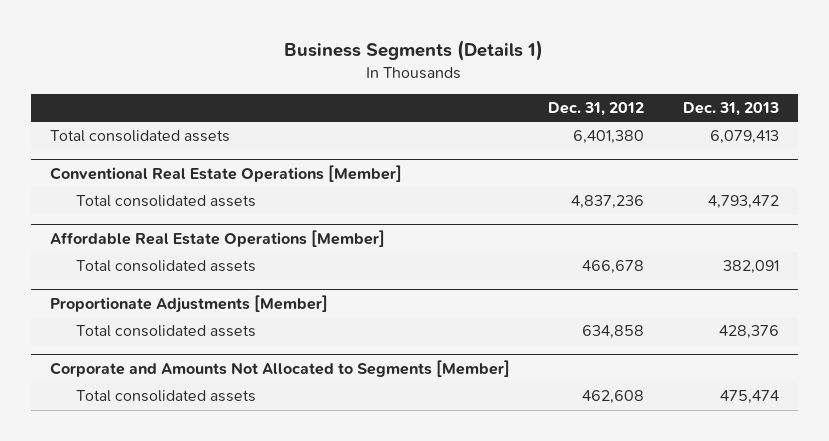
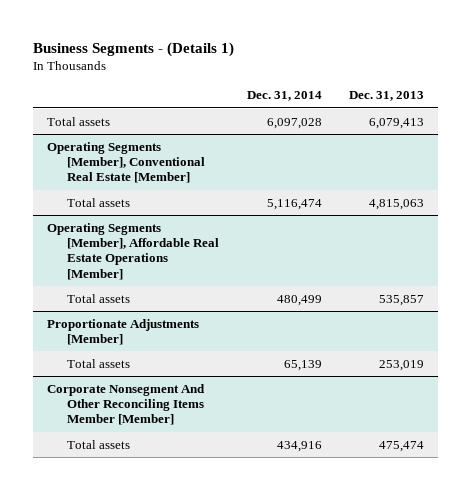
- Business Segments (Details 1)
+ Business Segments - (Details 1)
- | Dec. 31, 2012 | Dec. 31, 2013
+ | Dec. 31, 2014 | Dec. 31, 2013
- Total consolidated assets | 6,401,380 | 6,079,413
- Conventional Real Estate Operations [Member]
- Total consolidated assets | 4,837,236 | 4,793,472
- Affordable Real Estate Operations [Member]
- Total consolidated assets | 466,678 | 382,091
+ Total assets | 6,097,028 | 6,079,413
+ Operating Segments [Member], Conventional Real Estate [Member]
+ Total assets | 5,116,474 | 4,815,063
+ Operating Segments [Member], Affordable Real Estate Operations [Member]
+ Total assets | 480,499 | 535,857
@ Proportionate Adjustments [Member]
- Total consolidated assets | 634,858 | 428,376
- Corporate and Amounts Not Allocated to Segments [Member]
- Total consolidated assets | 462,608 | 475,474
@ Proportionate Adjustments [Member]
+ Total assets | 65,139 | 253,019
+ Corporate Nonsegment And Other Reconciling Items Member [Member]
+ Total assets | 434,916 | 475,474

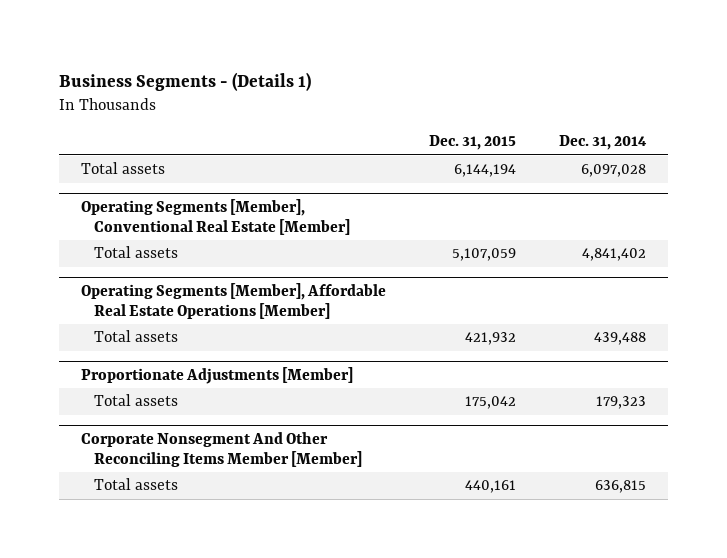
- | Dec. 31, 2014 | Dec. 31, 2013
+ | Dec. 31, 2015 | Dec. 31, 2014
@ Operating Segments [Member], Conventional Real Estate [Member]
- Total assets | 5,116,474 | 4,815,063
+ Total assets | 5,107,059 | 4,841,402
@ Operating Segments [Member], Affordable Real Estate Operations [Member]
- Total assets | 480,499 | 535,857
+ Total assets | 421,932 | 439,488
@ Proportionate Adjustments [Member]
- Total assets | 65,139 | 253,019
+ Total assets | 175,042 | 179,323
@ Corporate Nonsegment And Other Reconciling Items Member [Member]
- Total assets | 434,916 | 475,474
+ Total assets | 440,161 | 636,815

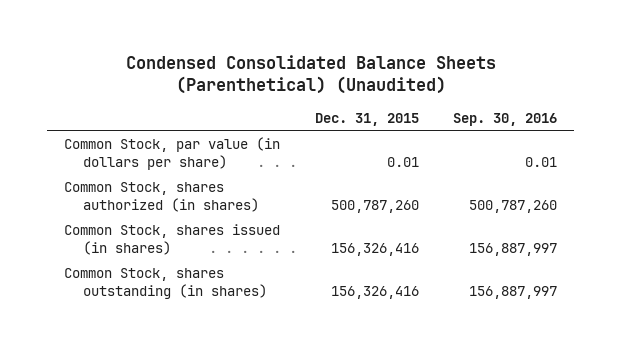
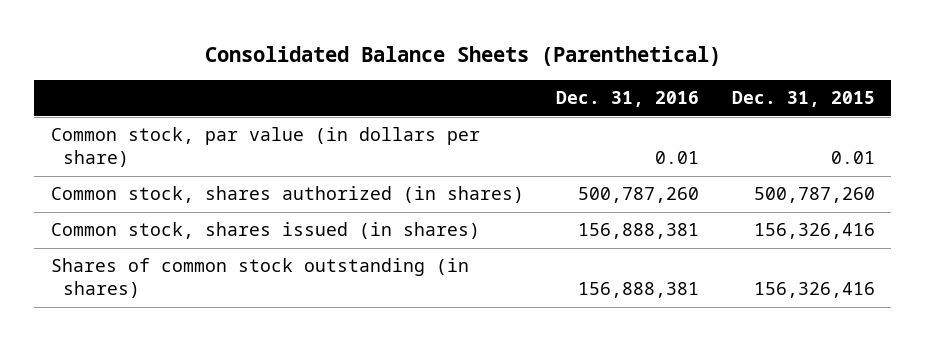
- Condensed Consolidated Balance Sheets (Parenthetical) (Unaudited)
+ Consolidated Balance Sheets (Parenthetical)
- | Dec. 31, 2015 | Sep. 30, 2016
+ | Dec. 31, 2016 | Dec. 31, 2015
- Common Stock, par value (in dollars per share) | 0.01 | 0.01
- Common Stock, shares authorized (in shares) | 500,787,260 | 500,787,260
- Common Stock, shares issued (in shares) | 156,326,416 | 156,887,997
- Common Stock, shares outstanding (in shares) | 156,326,416 | 156,887,997
+ Common stock, par value (in dollars per share) | 0.01 | 0.01
+ Common stock, shares authorized (in shares) | 500,787,260 | 500,787,260
+ Common stock, shares issued (in shares) | 156,888,381 | 156,326,416
+ Shares of common stock outstanding (in shares) | 156,888,381 | 156,326,416

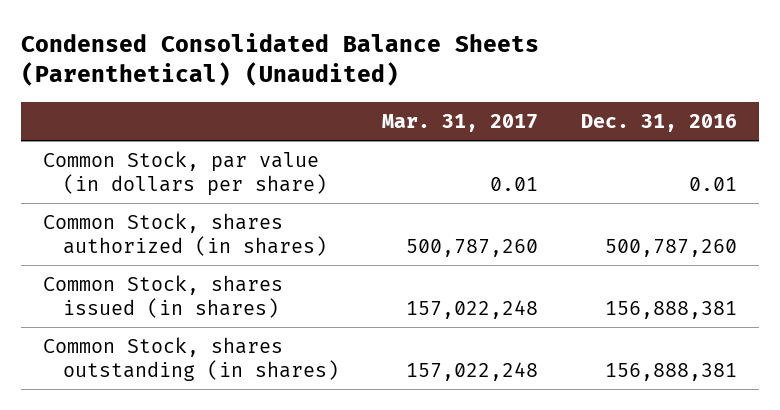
- Consolidated Balance Sheets (Parenthetical)
+ Condensed Consolidated Balance Sheets (Parenthetical) (Unaudited)
- | Dec. 31, 2016 | Dec. 31, 2015
+ | Mar. 31, 2017 | Dec. 31, 2016
- Common stock, par value (in dollars per share) | 0.01 | 0.01
- Common stock, shares authorized (in shares) | 500,787,260 | 500,787,260
- Common stock, shares issued (in shares) | 156,888,381 | 156,326,416
- Shares of common stock outstanding (in shares) | 156,888,381 | 156,326,416
+ Common Stock, par value (in dollars per share) | 0.01 | 0.01
+ Common Stock, shares authorized (in shares) | 500,787,260 | 500,787,260
+ Common Stock, shares issued (in shares) | 157,022,248 | 156,888,381
+ Common Stock, shares outstanding (in shares) | 157,022,248 | 156,888,381

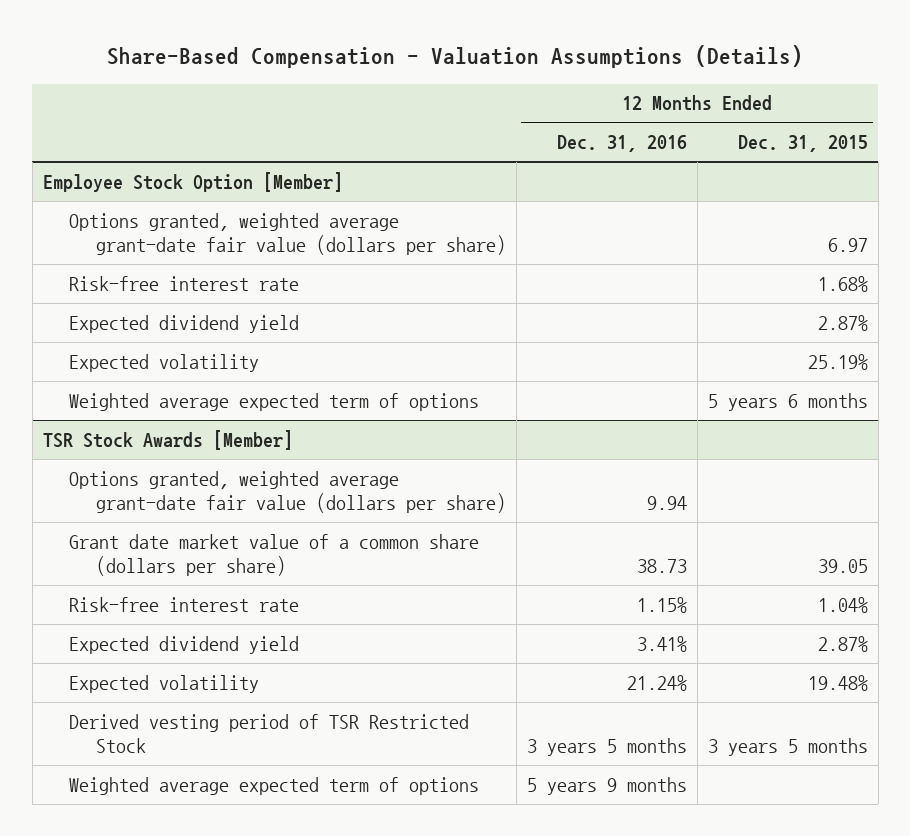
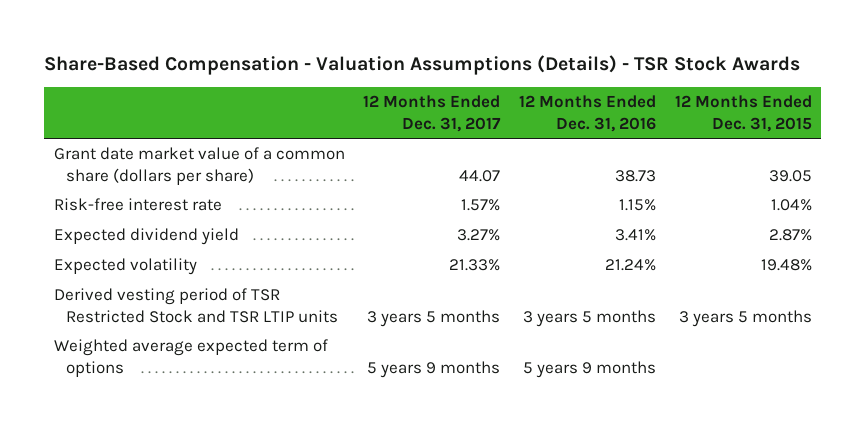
- Share-Based Compensation - Valuation Assumptions (Details)
+ Share-Based Compensation - Valuation Assumptions (Details) - TSR Stock Awards
- | 12 Months Ended Dec. 31, 2016 | 12 Months Ended Dec. 31, 2015
+ | 12 Months Ended Dec. 31, 2017 | 12 Months Ended Dec. 31, 2016 | 12 Months Ended Dec. 31, 2015
- Employee Stock Option [Member]
- Options granted, weighted average grant-date fair value (dollars per share) | | 6.97
- Risk-free interest rate | | 1.68%
- Expected dividend yield | | 2.87%
- Expected volatility | | 25.19%
- Weighted average expected term of options | | 5 years 6 months
- TSR Stock Awards [Member]
- Options granted, weighted average grant-date fair value (dollars per share) | 9.94 |
- Derived vesting period of TSR Restricted Stock | 3 years 5 months | 3 years 5 months
+ Derived vesting period of TSR Restricted Stock and TSR LTIP units | 3 years 5 months | 3 years 5 months | 3 years 5 months

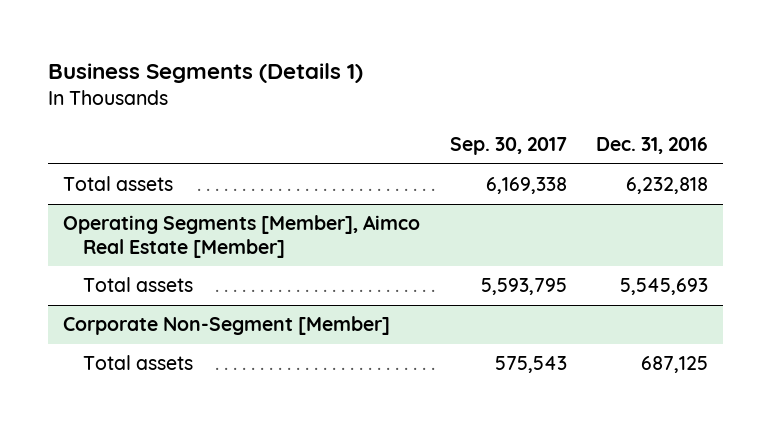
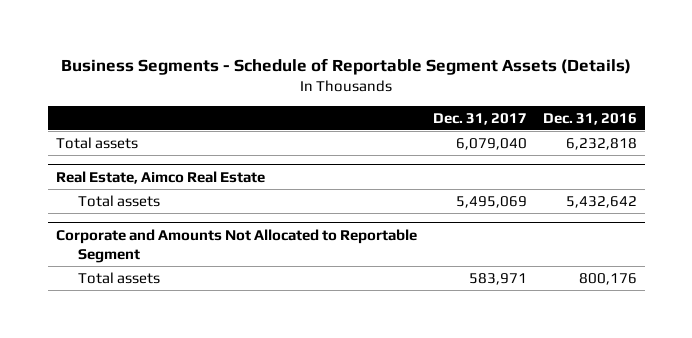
- Business Segments (Details 1)
+ Business Segments - Schedule of Reportable Segment Assets (Details)
- | Sep. 30, 2017 | Dec. 31, 2016
+ | Dec. 31, 2017 | Dec. 31, 2016
- Operating Segments [Member], Aimco Real Estate [Member]
- Total assets | 5,593,795 | 5,545,693
- Corporate Non-Segment [Member]
- Total assets | 575,543 | 687,125
+ Real Estate, Aimco Real Estate
+ Total assets | 5,495,069 | 5,432,642
+ Corporate and Amounts Not Allocated to Reportable Segment
+ Total assets | 583,971 | 800,176

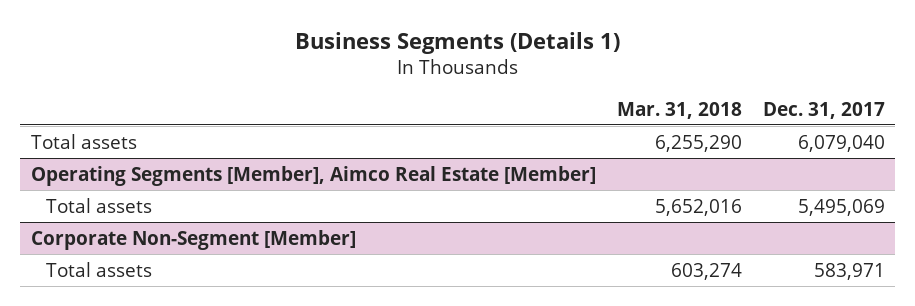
- Business Segments - Schedule of Reportable Segment Assets (Details)
+ Business Segments (Details 1)
- | Dec. 31, 2017 | Dec. 31, 2016
+ | Mar. 31, 2018 | Dec. 31, 2017
- Real Estate, Aimco Real Estate
+ Operating Segments [Member], Aimco Real Estate [Member]
- Corporate and Amounts Not Allocated to Reportable Segment
+ Corporate Non-Segment [Member]

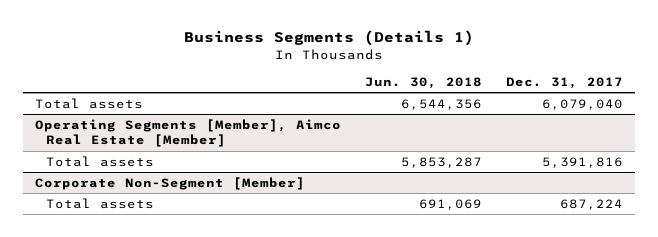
- | Mar. 31, 2018 | Dec. 31, 2017
+ | Jun. 30, 2018 | Dec. 31, 2017
@ Operating Segments [Member], Aimco Real Estate [Member]
- Total assets | 5,652,016 | 5,495,069
+ Total assets | 5,853,287 | 5,391,816
@ Corporate Non-Segment [Member]
- Total assets | 603,274 | 583,971
+ Total assets | 691,069 | 687,224

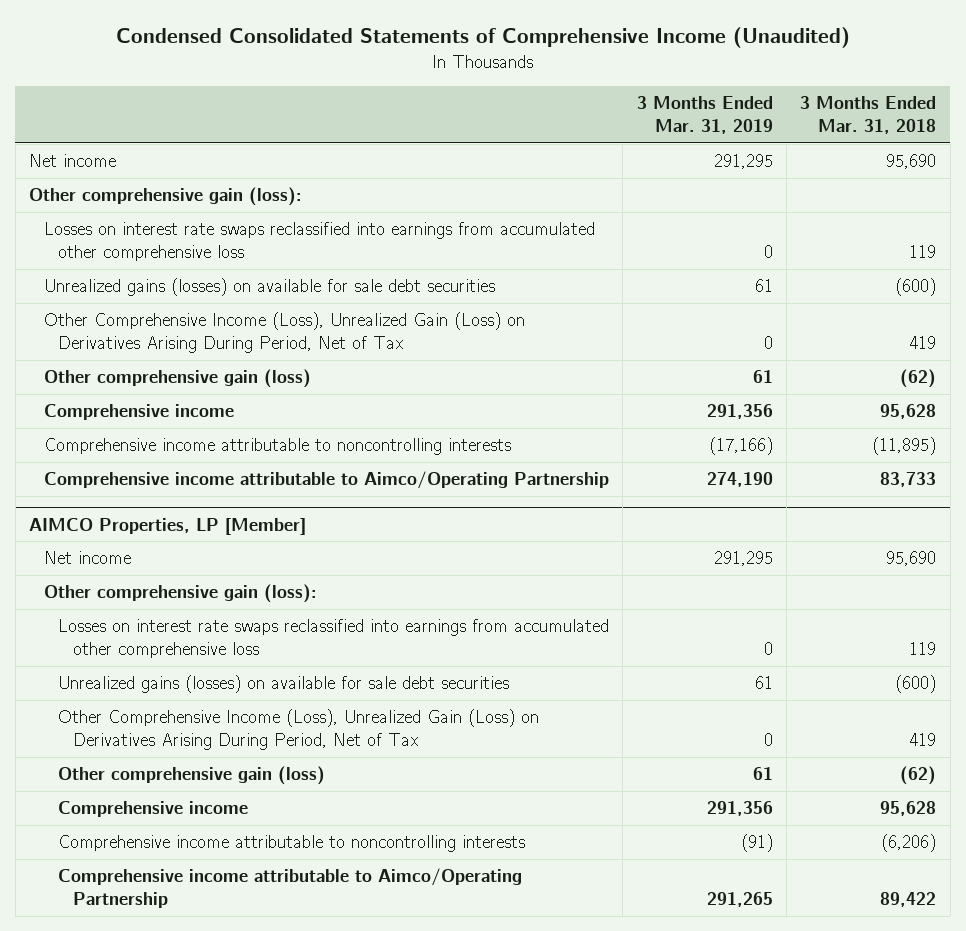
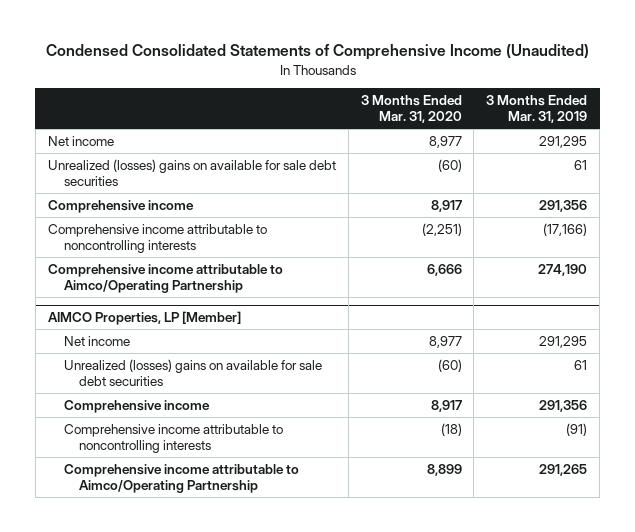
- | 3 Months Ended Mar. 31, 2019 | 3 Months Ended Mar. 31, 2018
+ | 3 Months Ended Mar. 31, 2020 | 3 Months Ended Mar. 31, 2019
- Other comprehensive gain (loss):
- Losses on interest rate swaps reclassified into earnings from accumulated other comprehensive loss | 0 | 119
- Unrealized gains (losses) on available for sale debt securities | 61 | (600)
- Other Comprehensive Income (Loss), Unrealized Gain (Loss) on Derivatives Arising During Period, Net of Tax | 0 | 419
- Other comprehensive gain (loss) | 61 | (62)
+ Unrealized (losses) gains on available for sale debt securities | (60) | 61
@ AIMCO Properties, LP [Member]
- Other comprehensive gain (loss):
- Losses on interest rate swaps reclassified into earnings from accumulated other comprehensive loss | 0 | 119
- Unrealized gains (losses) on available for sale debt securities | 61 | (600)
- Other Comprehensive Income (Loss), Unrealized Gain (Loss) on Derivatives Arising During Period, Net of Tax | 0 | 419
- Other comprehensive gain (loss) | 61 | (62)
+ Unrealized (losses) gains on available for sale debt securities | (60) | 61

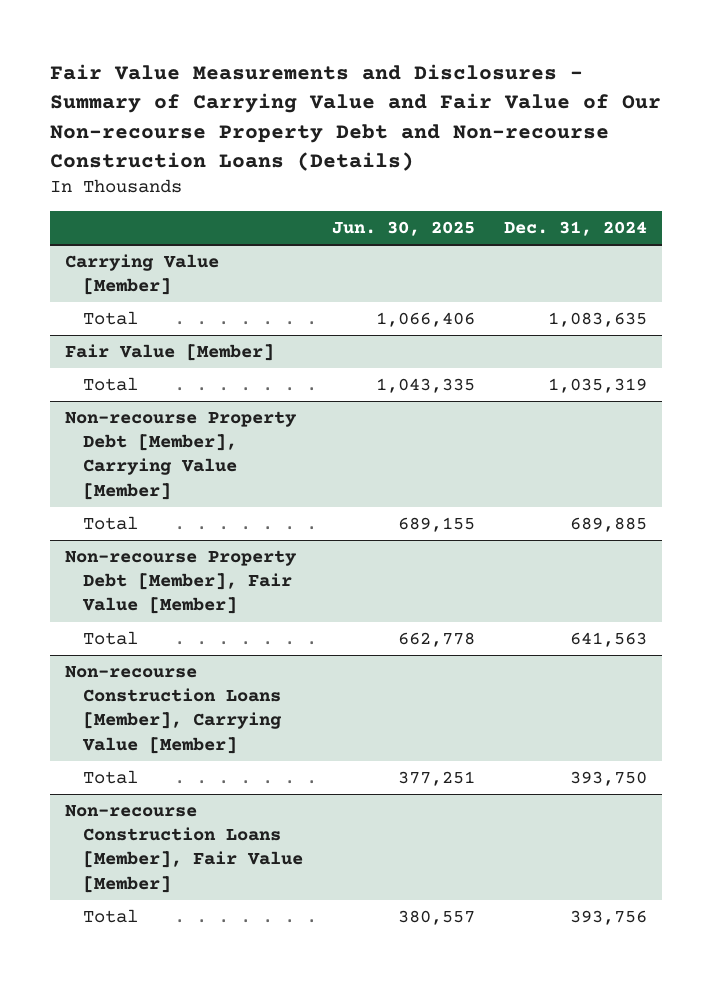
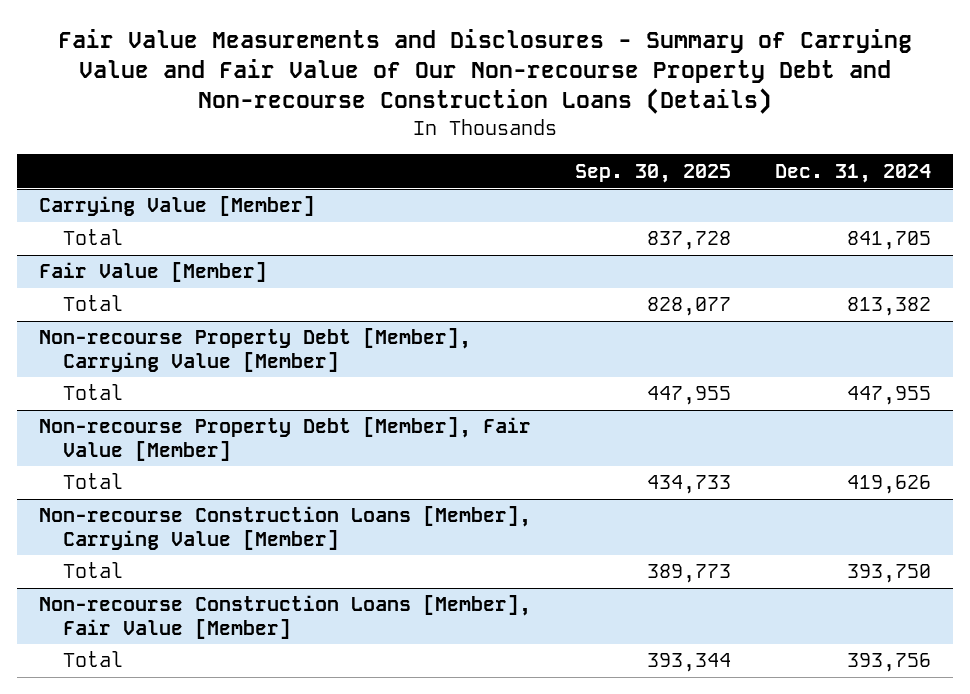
- | Jun. 30, 2025 | Dec. 31, 2024
+ | Sep. 30, 2025 | Dec. 31, 2024
@ Carrying Value [Member]
- Total | 1,066,406 | 1,083,635
+ Total | 837,728 | 841,705
@ Fair Value [Member]
- Total | 1,043,335 | 1,035,319
+ Total | 828,077 | 813,382
@ Non-recourse Property Debt [Member], Carrying Value [Member]
- Total | 689,155 | 689,885
+ Total | 447,955 | 447,955
@ Non-recourse Property Debt [Member], Fair Value [Member]
- Total | 662,778 | 641,563
+ Total | 434,733 | 419,626

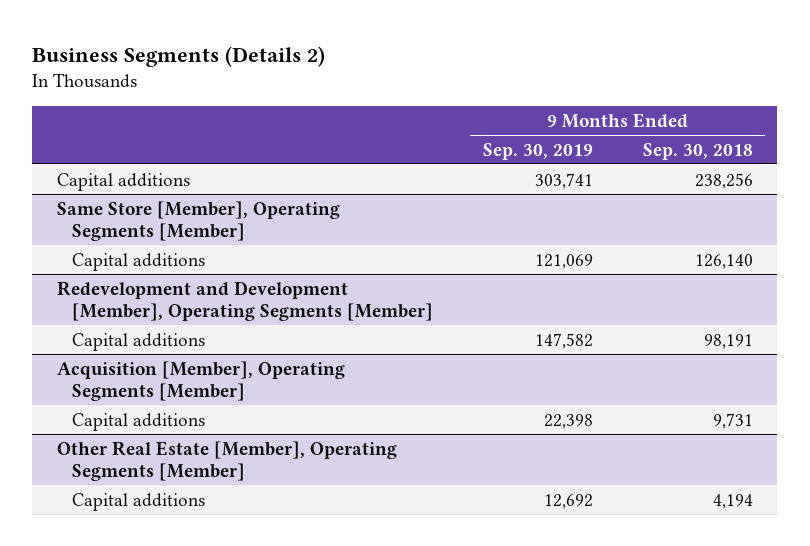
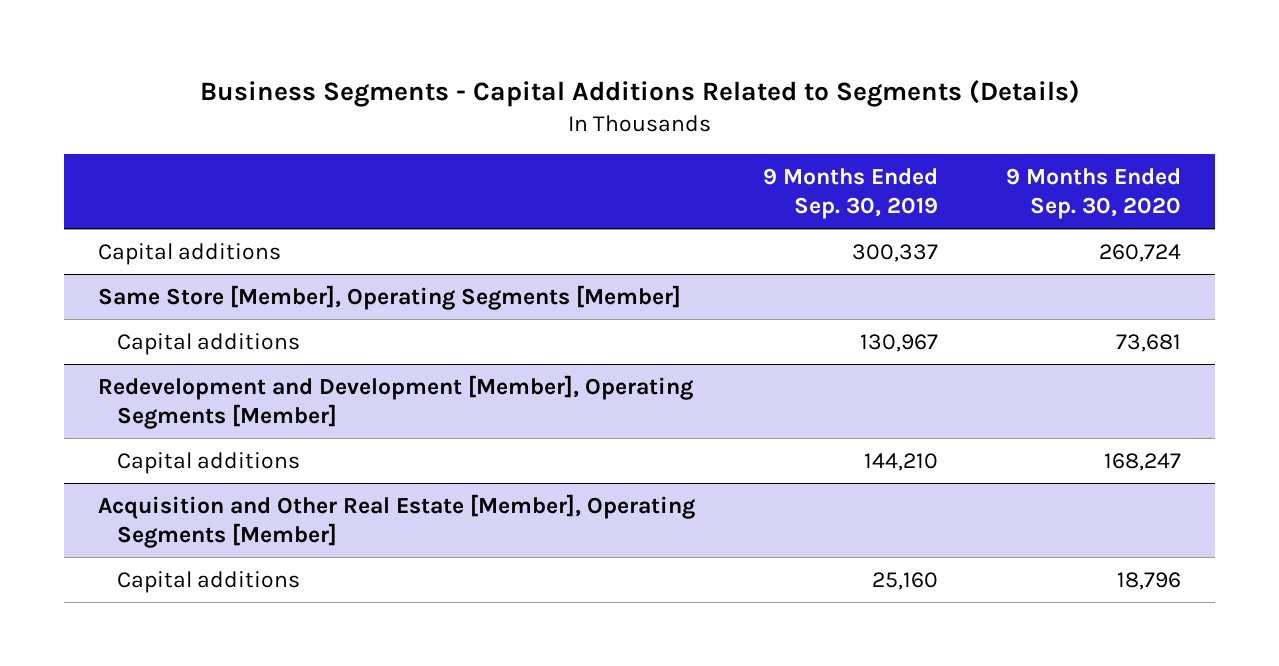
- Business Segments (Details 2)
+ Business Segments - Capital Additions Related to Segments (Details)
- | 9 Months Ended Sep. 30, 2019 | 9 Months Ended Sep. 30, 2018
+ | 9 Months Ended Sep. 30, 2019 | 9 Months Ended Sep. 30, 2020
- Capital additions | 303,741 | 238,256
+ Capital additions | 300,337 | 260,724
@ Same Store [Member], Operating Segments [Member]
- Capital additions | 121,069 | 126,140
+ Capital additions | 130,967 | 73,681
@ Redevelopment and Development [Member], Operating Segments [Member]
- Capital additions | 147,582 | 98,191
- Acquisition [Member], Operating Segments [Member]
- Capital additions | 22,398 | 9,731
- Other Real Estate [Member], Operating Segments [Member]
- Capital additions | 12,692 | 4,194
@ Redevelopment and Development [Member], Operating Segments [Member]
+ Capital additions | 144,210 | 168,247
+ Acquisition and Other Real Estate [Member], Operating Segments [Member]
+ Capital additions | 25,160 | 18,796

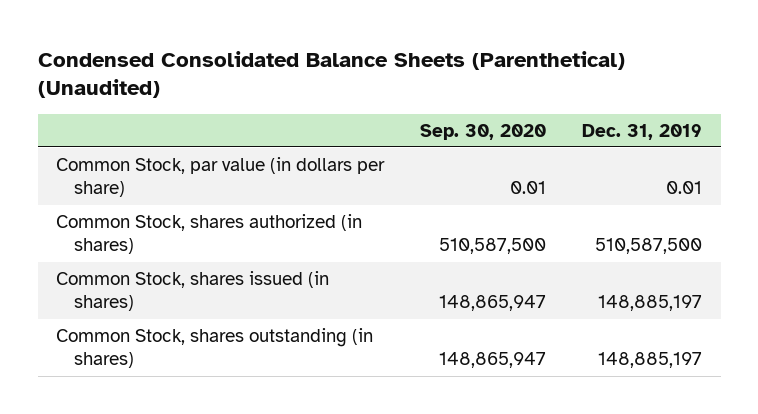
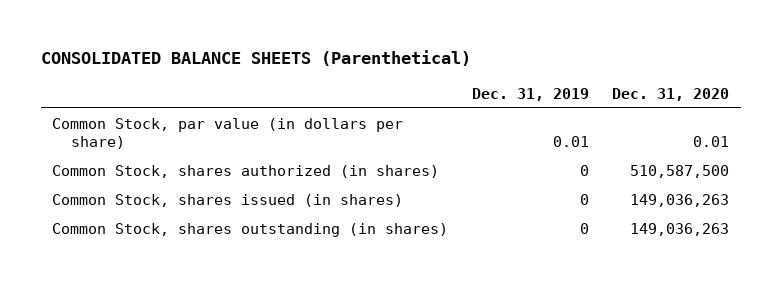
- Condensed Consolidated Balance Sheets (Parenthetical) (Unaudited)
+ CONSOLIDATED BALANCE SHEETS (Parenthetical)
- | Sep. 30, 2020 | Dec. 31, 2019
+ | Dec. 31, 2019 | Dec. 31, 2020
- Common Stock, shares authorized (in shares) | 510,587,500 | 510,587,500
- Common Stock, shares issued (in shares) | 148,865,947 | 148,885,197
- Common Stock, shares outstanding (in shares) | 148,865,947 | 148,885,197
+ Common Stock, shares authorized (in shares) | 0 | 510,587,500
+ Common Stock, shares issued (in shares) | 0 | 149,036,263
+ Common Stock, shares outstanding (in shares) | 0 | 149,036,263

